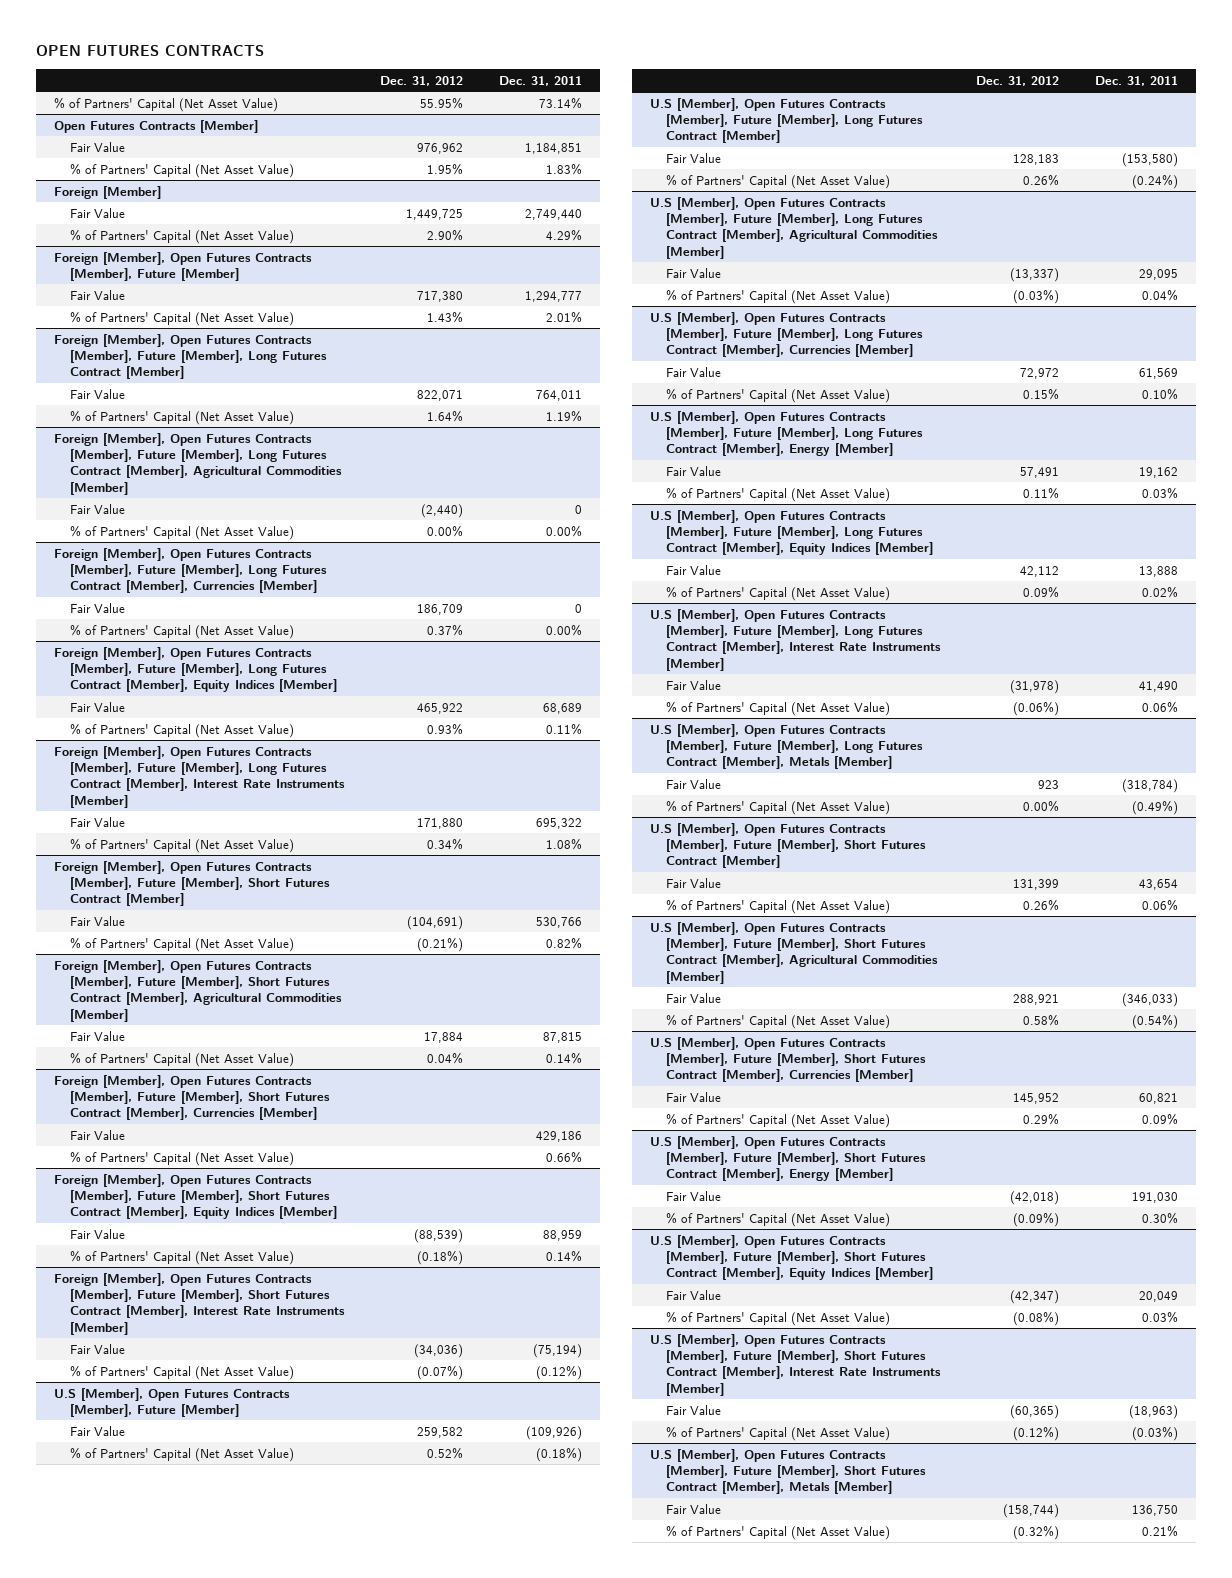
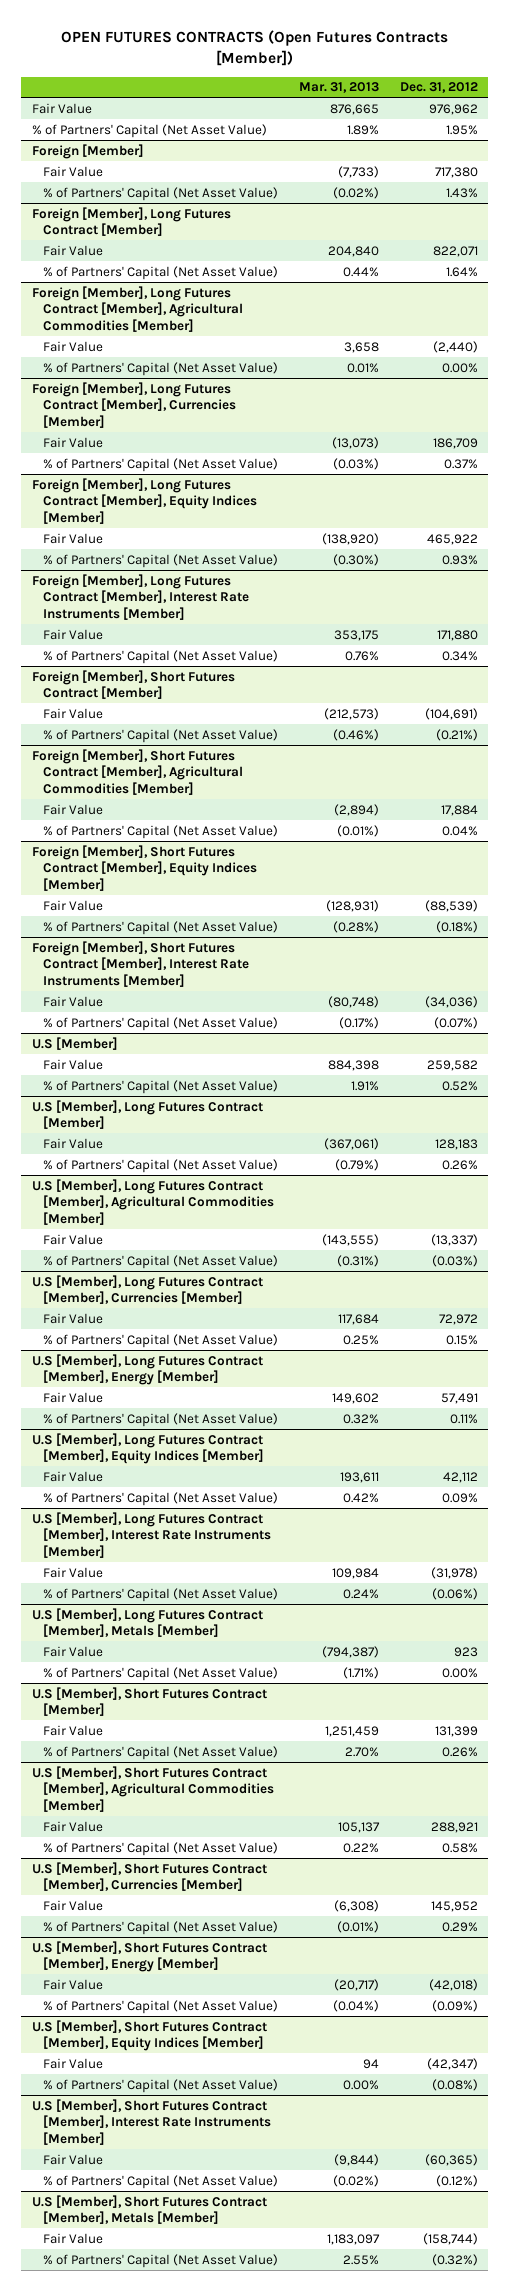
- OPEN FUTURES CONTRACTS
+ OPEN FUTURES CONTRACTS (Open Futures Contracts [Member])
- | Dec. 31, 2012 | Dec. 31, 2011
+ | Mar. 31, 2013 | Dec. 31, 2012
- % of Partners' Capital (Net Asset Value) | 55.95% | 73.14%
- Open Futures Contracts [Member]
@ Foreign [Member]
- Fair Value | 1,449,725 | 2,749,440
- % of Partners' Capital (Net Asset Value) | 2.90% | 4.29%
- Foreign [Member], Open Futures Contracts [Member], Future [Member]
- Foreign [Member], Open Futures Contracts [Member], Future [Member], Long Futures Contract [Member]
+ Foreign [Member], Long Futures Contract [Member]
- Foreign [Member], Open Futures Contracts [Member], Future [Member], Long Futures Contract [Member], Agricultural Commodities [Member]
+ Foreign [Member], Long Futures Contract [Member], Agricultural Commodities [Member]
- Foreign [Member], Open Futures Contracts [Member], Future [Member], Long Futures Contract [Member], Currencies [Member]
+ Foreign [Member], Long Futures Contract [Member], Currencies [Member]
- Foreign [Member], Open Futures Contracts [Member], Future [Member], Long Futures Contract [Member], Equity Indices [Member]
+ Foreign [Member], Long Futures Contract [Member], Equity Indices [Member]
- Foreign [Member], Open Futures Contracts [Member], Future [Member], Long Futures Contract [Member], Interest Rate Instruments [Member]
+ Foreign [Member], Long Futures Contract [Member], Interest Rate Instruments [Member]
- Foreign [Member], Open Futures Contracts [Member], Future [Member], Short Futures Contract [Member]
+ Foreign [Member], Short Futures Contract [Member]
- Foreign [Member], Open Futures Contracts [Member], Future [Member], Short Futures Contract [Member], Agricultural Commodities [Member]
+ Foreign [Member], Short Futures Contract [Member], Agricultural Commodities [Member]
- Foreign [Member], Open Futures Contracts [Member], Future [Member], Short Futures Contract [Member], Currencies [Member]
- Fair Value | | 429,186
- % of Partners' Capital (Net Asset Value) | | 0.66%
- Foreign [Member], Open Futures Contracts [Member], Future [Member], Short Futures Contract [Member], Equity Indices [Member]
+ Foreign [Member], Short Futures Contract [Member], Equity Indices [Member]
- Foreign [Member], Open Futures Contracts [Member], Future [Member], Short Futures Contract [Member], Interest Rate Instruments [Member]
+ Foreign [Member], Short Futures Contract [Member], Interest Rate Instruments [Member]
- U.S [Member], Open Futures Contracts [Member], Future [Member]
+ U.S [Member]
- U.S [Member], Open Futures Contracts [Member], Future [Member], Long Futures Contract [Member]
+ U.S [Member], Long Futures Contract [Member]
- U.S [Member], Open Futures Contracts [Member], Future [Member], Long Futures Contract [Member], Agricultural Commodities [Member]
+ U.S [Member], Long Futures Contract [Member], Agricultural Commodities [Member]
- U.S [Member], Open Futures Contracts [Member], Future [Member], Long Futures Contract [Member], Currencies [Member]
+ U.S [Member], Long Futures Contract [Member], Currencies [Member]
- U.S [Member], Open Futures Contracts [Member], Future [Member], Long Futures Contract [Member], Energy [Member]
+ U.S [Member], Long Futures Contract [Member], Energy [Member]
- U.S [Member], Open Futures Contracts [Member], Future [Member], Long Futures Contract [Member], Equity Indices [Member]
+ U.S [Member], Long Futures Contract [Member], Equity Indices [Member]
- U.S [Member], Open Futures Contracts [Member], Future [Member], Long Futures Contract [Member], Interest Rate Instruments [Member]
+ U.S [Member], Long Futures Contract [Member], Interest Rate Instruments [Member]
- U.S [Member], Open Futures Contracts [Member], Future [Member], Long Futures Contract [Member], Metals [Member]
+ U.S [Member], Long Futures Contract [Member], Metals [Member]
- U.S [Member], Open Futures Contracts [Member], Future [Member], Short Futures Contract [Member]
+ U.S [Member], Short Futures Contract [Member]
- U.S [Member], Open Futures Contracts [Member], Future [Member], Short Futures Contract [Member], Agricultural Commodities [Member]
+ U.S [Member], Short Futures Contract [Member], Agricultural Commodities [Member]
- U.S [Member], Open Futures Contracts [Member], Future [Member], Short Futures Contract [Member], Currencies [Member]
+ U.S [Member], Short Futures Contract [Member], Currencies [Member]
- U.S [Member], Open Futures Contracts [Member], Future [Member], Short Futures Contract [Member], Energy [Member]
+ U.S [Member], Short Futures Contract [Member], Energy [Member]
- U.S [Member], Open Futures Contracts [Member], Future [Member], Short Futures Contract [Member], Equity Indices [Member]
+ U.S [Member], Short Futures Contract [Member], Equity Indices [Member]
- U.S [Member], Open Futures Contracts [Member], Future [Member], Short Futures Contract [Member], Interest Rate Instruments [Member]
+ U.S [Member], Short Futures Contract [Member], Interest Rate Instruments [Member]
- U.S [Member], Open Futures Contracts [Member], Future [Member], Short Futures Contract [Member], Metals [Member]
+ U.S [Member], Short Futures Contract [Member], Metals [Member]

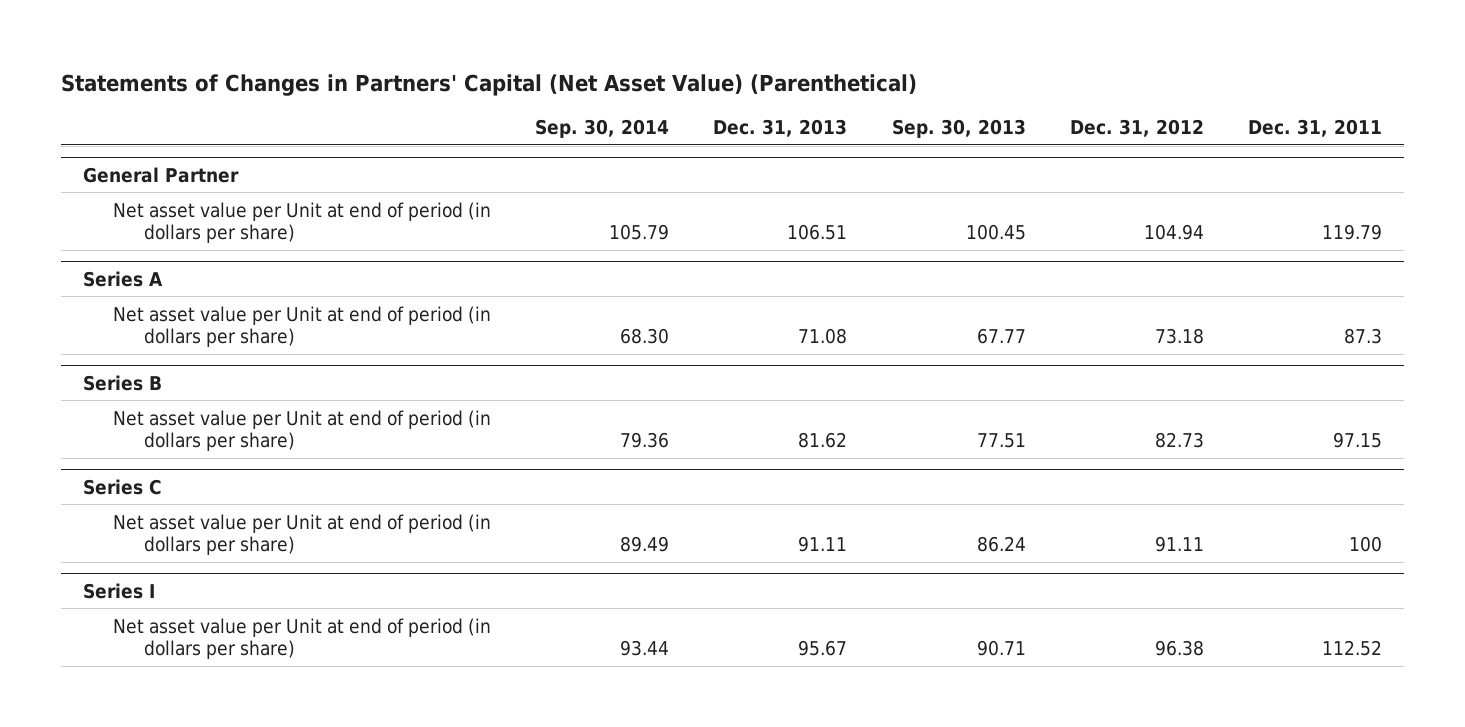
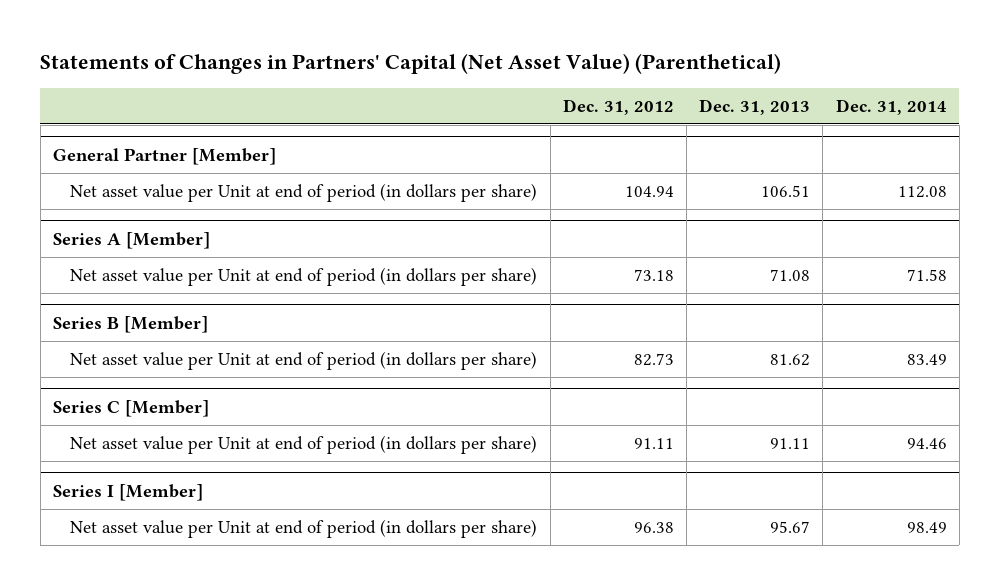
- | Sep. 30, 2014 | Dec. 31, 2013 | Sep. 30, 2013 | Dec. 31, 2012 | Dec. 31, 2011
+ | Dec. 31, 2012 | Dec. 31, 2013 | Dec. 31, 2014
- General Partner
+ General Partner [Member]
- Series A
+ Series A [Member]
- Series B
+ Series B [Member]
- Series C
+ Series C [Member]
- Series I
+ Series I [Member]

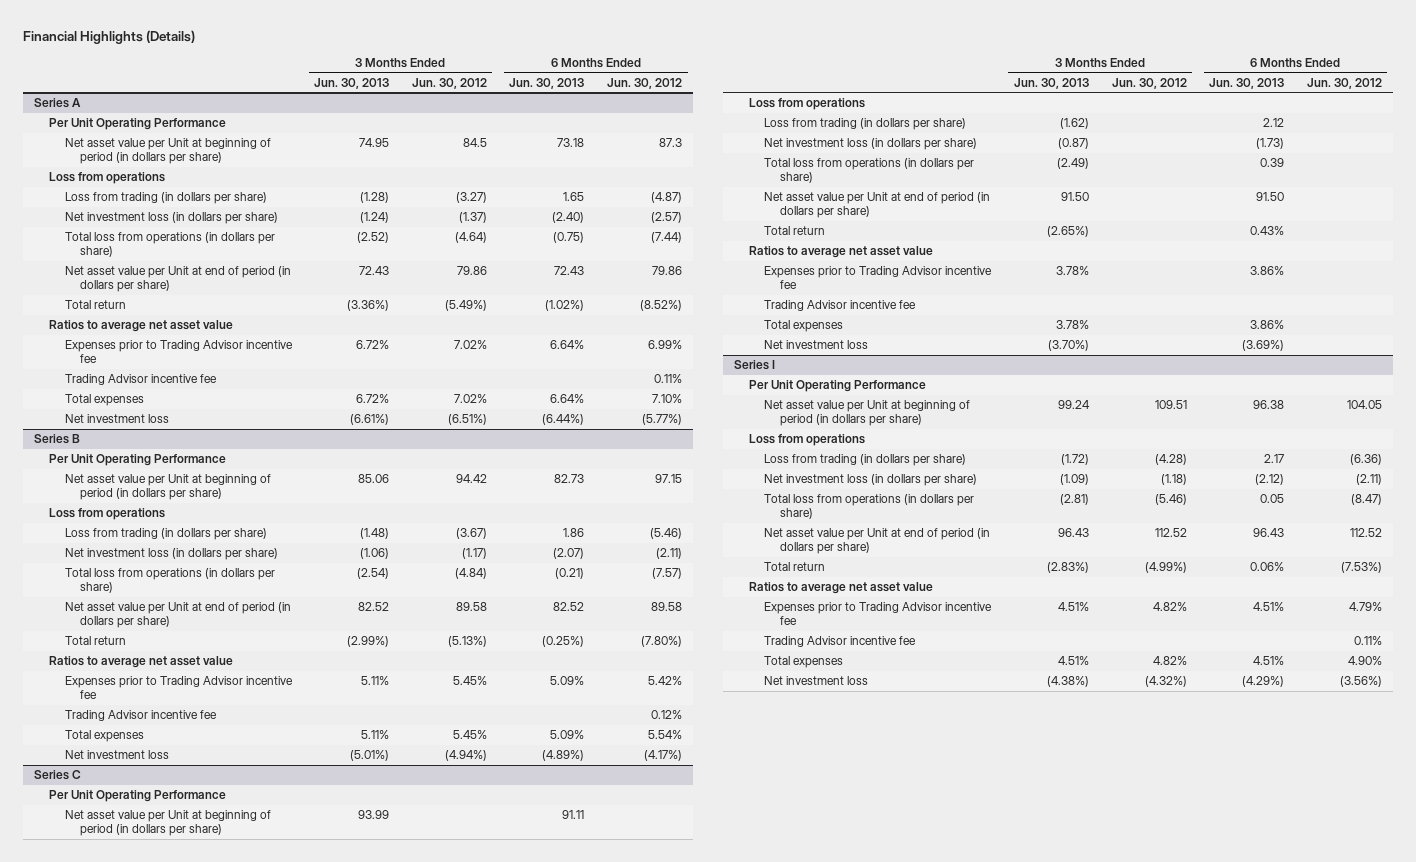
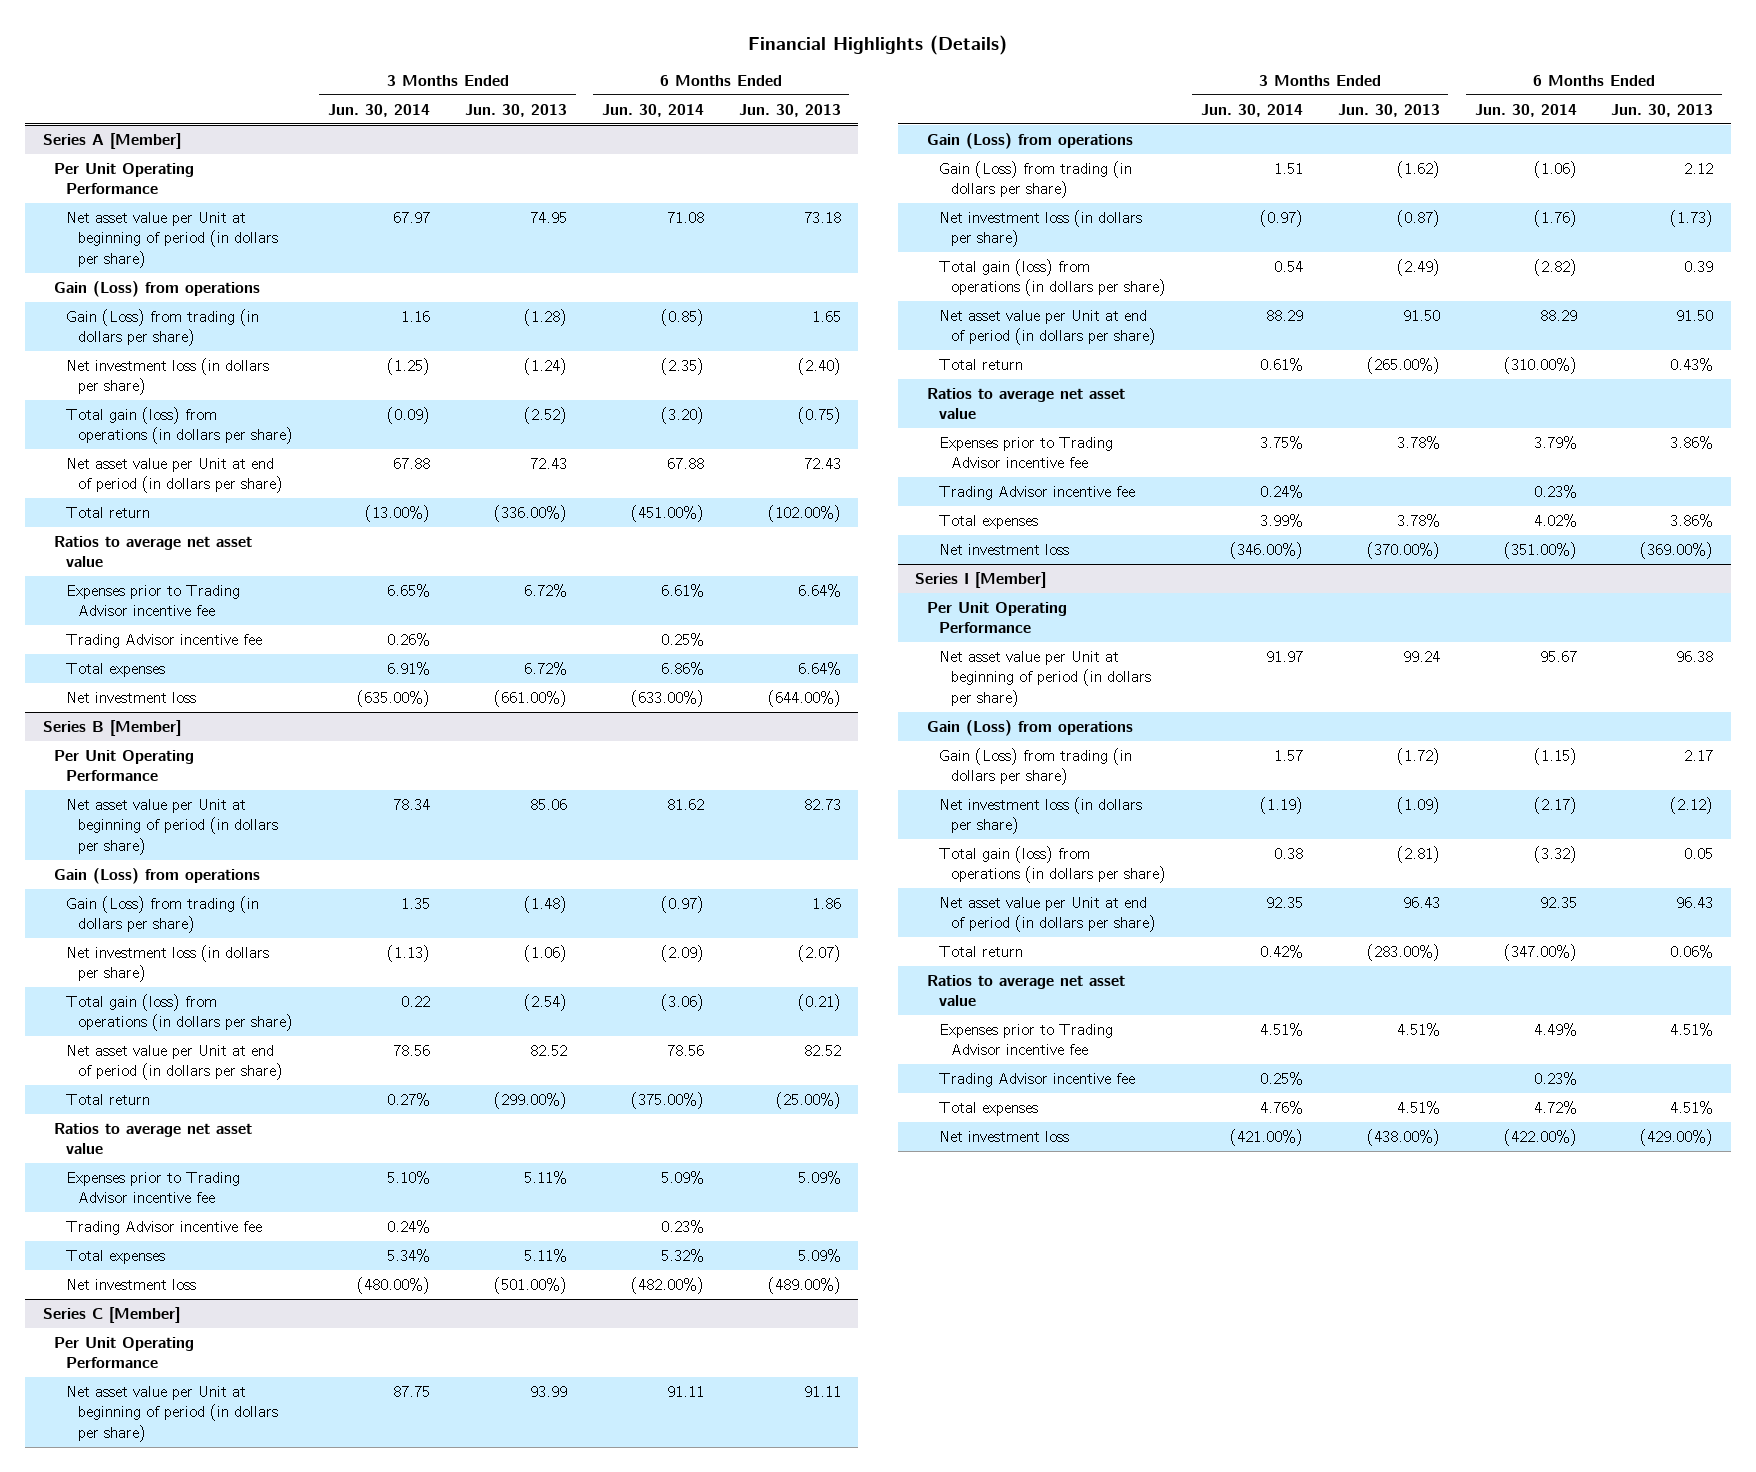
- | 3 Months Ended Jun. 30, 2013 | 3 Months Ended Jun. 30, 2012 | 6 Months Ended Jun. 30, 2013 | 6 Months Ended Jun. 30, 2012
+ | 3 Months Ended Jun. 30, 2014 | 3 Months Ended Jun. 30, 2013 | 6 Months Ended Jun. 30, 2014 | 6 Months Ended Jun. 30, 2013
- Series A
+ Series A [Member]
- Loss from operations
- Loss from trading (in dollars per share) | (1.28) | (3.27) | 1.65 | (4.87)
+ Gain (Loss) from operations
+ Gain (Loss) from trading (in dollars per share) | 1.16 | (1.28) | (0.85) | 1.65
- Total loss from operations (in dollars per share) | (2.52) | (4.64) | (0.75) | (7.44)
+ Total gain (loss) from operations (in dollars per share) | (0.09) | (2.52) | (3.20) | (0.75)
- Total return | (3.36%) | (5.49%) | (1.02%) | (8.52%)
+ Total return | (13.00%) | (336.00%) | (451.00%) | (102.00%)
- Net investment loss | (6.61%) | (6.51%) | (6.44%) | (5.77%)
- Series B
+ Net investment loss | (635.00%) | (661.00%) | (633.00%) | (644.00%)
+ Series B [Member]
- Loss from operations
- Loss from trading (in dollars per share) | (1.48) | (3.67) | 1.86 | (5.46)
+ Gain (Loss) from operations
+ Gain (Loss) from trading (in dollars per share) | 1.35 | (1.48) | (0.97) | 1.86
- Total loss from operations (in dollars per share) | (2.54) | (4.84) | (0.21) | (7.57)
+ Total gain (loss) from operations (in dollars per share) | 0.22 | (2.54) | (3.06) | (0.21)
- Total return | (2.99%) | (5.13%) | (0.25%) | (7.80%)
+ Total return | 0.27% | (299.00%) | (375.00%) | (25.00%)
- Net investment loss | (5.01%) | (4.94%) | (4.89%) | (4.17%)
- Series C
+ Net investment loss | (480.00%) | (501.00%) | (482.00%) | (489.00%)
+ Series C [Member]
- Loss from operations
- Loss from trading (in dollars per share) | (1.62) | | 2.12 |
+ Gain (Loss) from operations
+ Gain (Loss) from trading (in dollars per share) | 1.51 | (1.62) | (1.06) | 2.12
- Total loss from operations (in dollars per share) | (2.49) | | 0.39 |
+ Total gain (loss) from operations (in dollars per share) | 0.54 | (2.49) | (2.82) | 0.39
- Total return | (2.65%) | | 0.43% |
+ Total return | 0.61% | (265.00%) | (310.00%) | 0.43%
- Net investment loss | (3.70%) | | (3.69%) |
- Series I
+ Net investment loss | (346.00%) | (370.00%) | (351.00%) | (369.00%)
+ Series I [Member]
- Loss from operations
- Loss from trading (in dollars per share) | (1.72) | (4.28) | 2.17 | (6.36)
+ Gain (Loss) from operations
+ Gain (Loss) from trading (in dollars per share) | 1.57 | (1.72) | (1.15) | 2.17
- Total loss from operations (in dollars per share) | (2.81) | (5.46) | 0.05 | (8.47)
+ Total gain (loss) from operations (in dollars per share) | 0.38 | (2.81) | (3.32) | 0.05
- Total return | (2.83%) | (4.99%) | 0.06% | (7.53%)
+ Total return | 0.42% | (283.00%) | (347.00%) | 0.06%
- Net investment loss | (4.38%) | (4.32%) | (4.29%) | (3.56%)
+ Net investment loss | (421.00%) | (438.00%) | (422.00%) | (429.00%)

